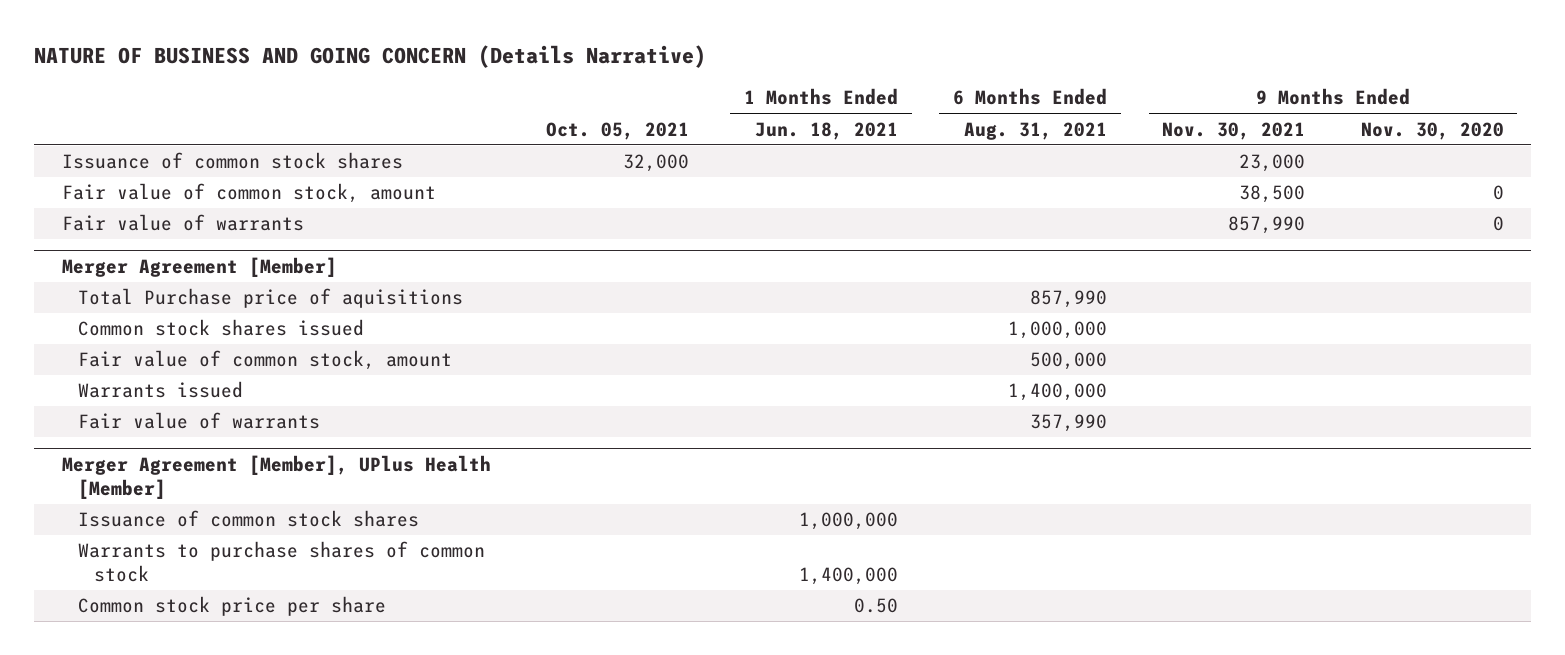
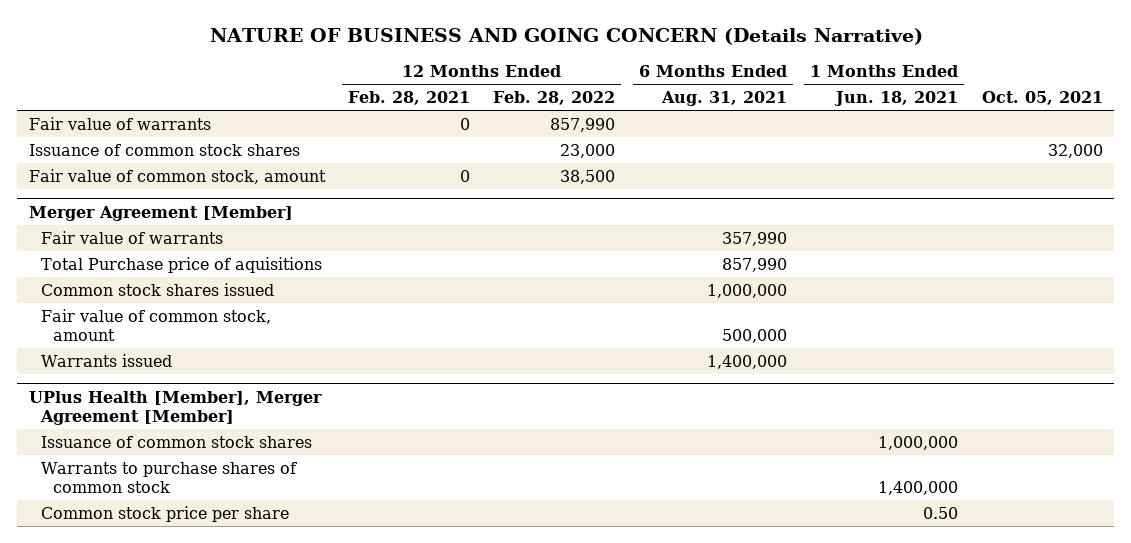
- | Oct. 05, 2021 | 1 Months Ended Jun. 18, 2021 | 6 Months Ended Aug. 31, 2021 | 9 Months Ended Nov. 30, 2021 | 9 Months Ended Nov. 30, 2020
+ | 12 Months Ended Feb. 28, 2021 | 12 Months Ended Feb. 28, 2022 | 6 Months Ended Aug. 31, 2021 | 1 Months Ended Jun. 18, 2021 | Oct. 05, 2021
moved up: Fair value of warrants | 0 | 857,990 | | |
@ Merger Agreement [Member]
moved up: Fair value of warrants | | | 357,990 | |
- Merger Agreement [Member], UPlus Health [Member]
+ UPlus Health [Member], Merger Agreement [Member]

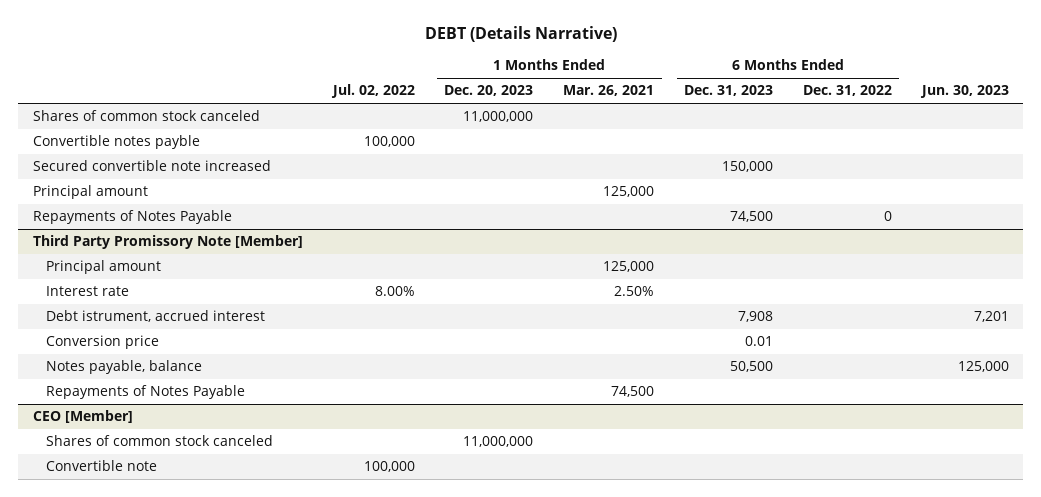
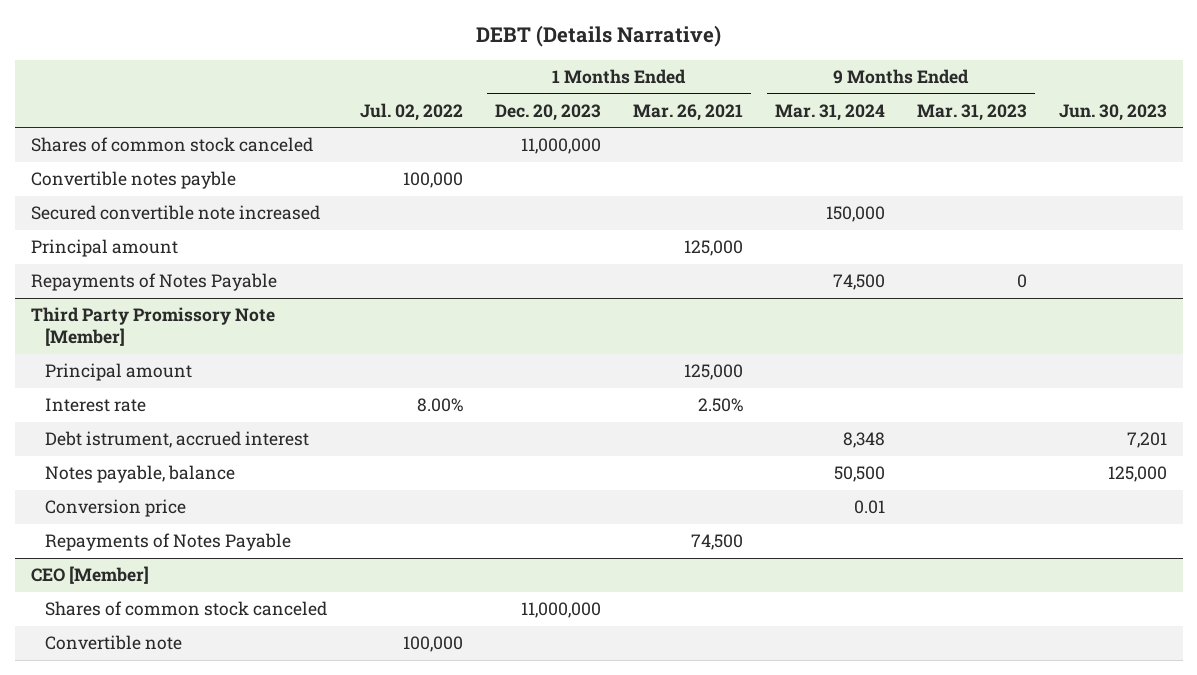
- | Jul. 02, 2022 | 1 Months Ended Dec. 20, 2023 | 1 Months Ended Mar. 26, 2021 | 6 Months Ended Dec. 31, 2023 | 6 Months Ended Dec. 31, 2022 | Jun. 30, 2023
+ | Jul. 02, 2022 | 1 Months Ended Dec. 20, 2023 | 1 Months Ended Mar. 26, 2021 | 9 Months Ended Mar. 31, 2024 | 9 Months Ended Mar. 31, 2023 | Jun. 30, 2023
@ Third Party Promissory Note [Member]
moved down: Conversion price | | | | 0.01 | |

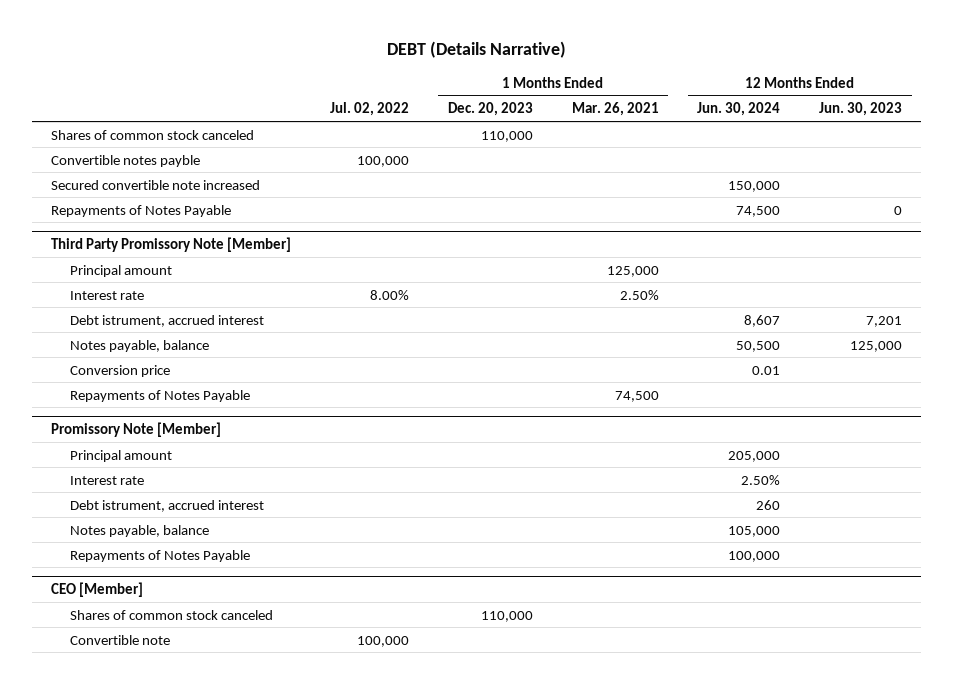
- | Jul. 02, 2022 | 1 Months Ended Dec. 20, 2023 | 1 Months Ended Mar. 26, 2021 | 9 Months Ended Mar. 31, 2024 | 9 Months Ended Mar. 31, 2023 | Jun. 30, 2023
+ | Jul. 02, 2022 | 1 Months Ended Dec. 20, 2023 | 1 Months Ended Mar. 26, 2021 | 12 Months Ended Jun. 30, 2024 | 12 Months Ended Jun. 30, 2023
- Shares of common stock canceled | | 11,000,000 | | | |
+ Shares of common stock canceled | | 110,000 | | |
- Principal amount | | | 125,000 | | |
+ Promissory Note [Member]
+ Principal amount | | | | 205,000 |
+ Interest rate | | | | 2.50% |
+ Debt istrument, accrued interest | | | | 260 |
+ Notes payable, balance | | | | 105,000 |
+ Repayments of Notes Payable | | | | 100,000 |
@ CEO [Member]
- Shares of common stock canceled | | 11,000,000 | | | |
+ Shares of common stock canceled | | 110,000 | | |

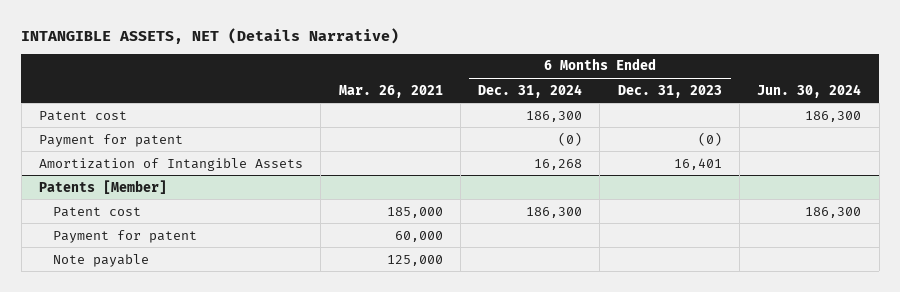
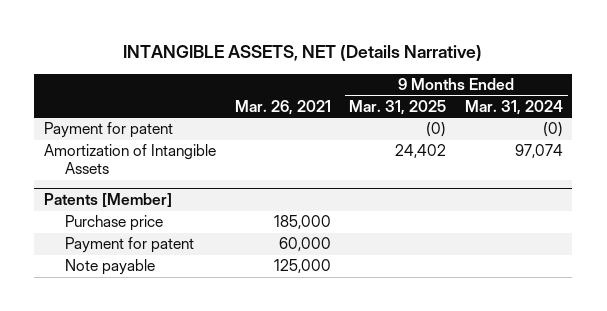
- | Mar. 26, 2021 | 6 Months Ended Dec. 31, 2024 | 6 Months Ended Dec. 31, 2023 | Jun. 30, 2024
+ | Mar. 26, 2021 | 9 Months Ended Mar. 31, 2025 | 9 Months Ended Mar. 31, 2024
- Patent cost | | 186,300 | | 186,300
@ Patents [Member]
- Patent cost | 185,000 | 186,300 | | 186,300
+ Purchase price | 185,000 | |

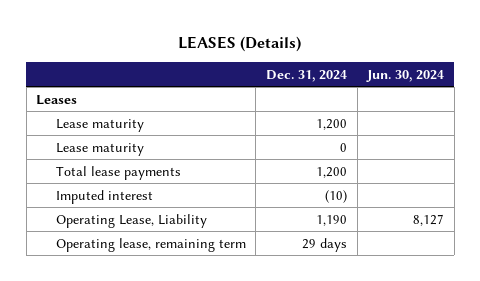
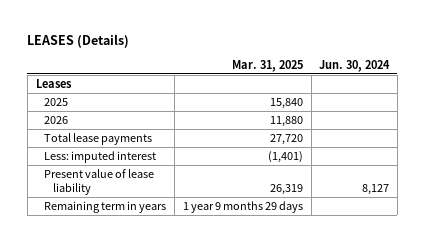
- | Dec. 31, 2024 | Jun. 30, 2024
+ | Mar. 31, 2025 | Jun. 30, 2024
- Lease maturity | 1,200 |
- Lease maturity | 0 |
+ 2025 | 15,840 |
+ 2026 | 11,880 |
- Imputed interest | (10) |
- Operating Lease, Liability | 1,190 | 8,127
- Operating lease, remaining term | 29 days |
+ Less: imputed interest | (1,401) |
+ Present value of lease liability | 26,319 | 8,127
+ Remaining term in years | 1 year 9 months 29 days |

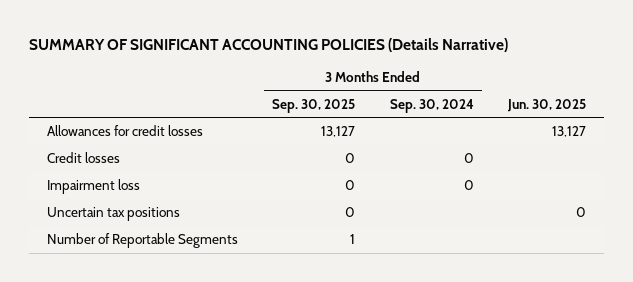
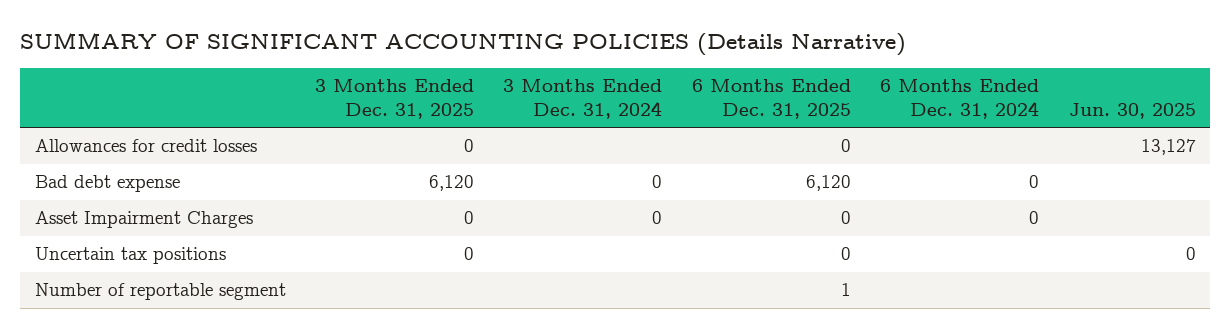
- | 3 Months Ended Sep. 30, 2025 | 3 Months Ended Sep. 30, 2024 | Jun. 30, 2025
+ | 3 Months Ended Dec. 31, 2025 | 3 Months Ended Dec. 31, 2024 | 6 Months Ended Dec. 31, 2025 | 6 Months Ended Dec. 31, 2024 | Jun. 30, 2025
- Credit losses | 0 | 0 |
- Impairment loss | 0 | 0 |
+ Bad debt expense | 6,120 | 0 | 6,120 | 0 |
+ Asset Impairment Charges | 0 | 0 | 0 | 0 |
- Number of Reportable Segments | 1 | |
+ Number of reportable segment | | | 1 | |

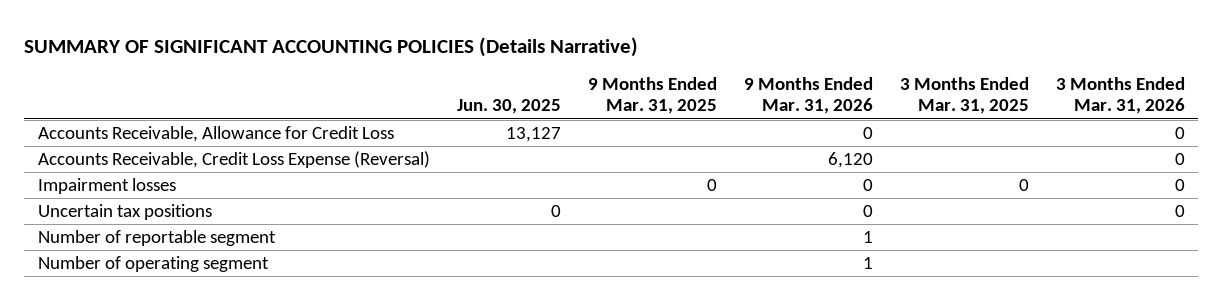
- | 3 Months Ended Dec. 31, 2025 | 3 Months Ended Dec. 31, 2024 | 6 Months Ended Dec. 31, 2025 | 6 Months Ended Dec. 31, 2024 | Jun. 30, 2025
+ | Jun. 30, 2025 | 9 Months Ended Mar. 31, 2025 | 9 Months Ended Mar. 31, 2026 | 3 Months Ended Mar. 31, 2025 | 3 Months Ended Mar. 31, 2026
- Allowances for credit losses | 0 | | 0 | | 13,127
- Bad debt expense | 6,120 | 0 | 6,120 | 0 |
- Asset Impairment Charges | 0 | 0 | 0 | 0 |
+ Accounts Receivable, Allowance for Credit Loss | 13,127 | | 0 | | 0
+ Accounts Receivable, Credit Loss Expense (Reversal) | | | 6,120 | | 0
+ Impairment losses | | 0 | 0 | 0 | 0
+ Number of operating segment | | | 1 | |

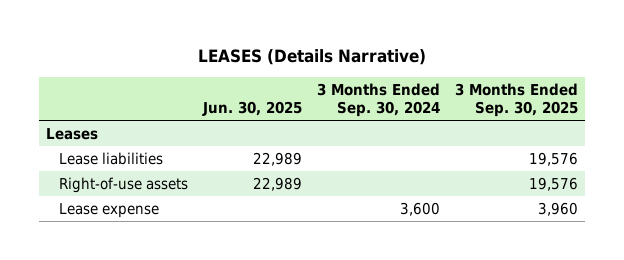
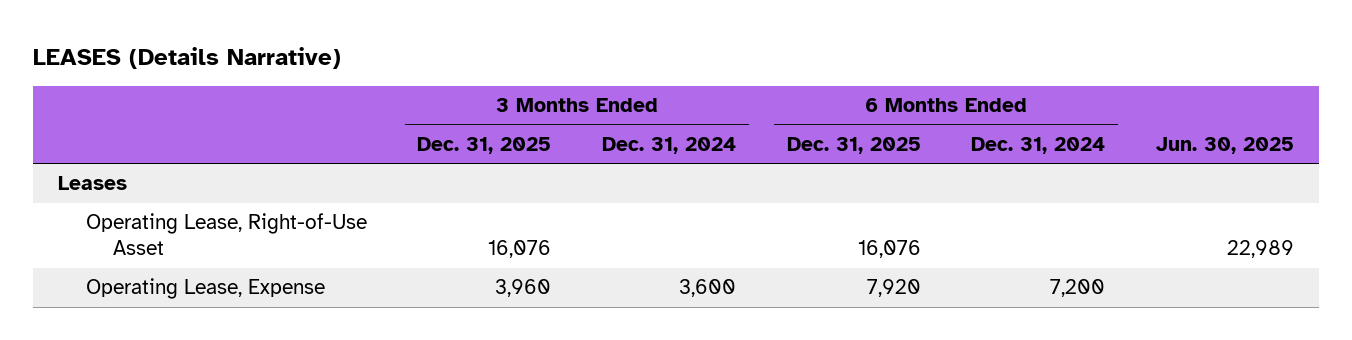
- | Jun. 30, 2025 | 3 Months Ended Sep. 30, 2024 | 3 Months Ended Sep. 30, 2025
+ | 3 Months Ended Dec. 31, 2025 | 3 Months Ended Dec. 31, 2024 | 6 Months Ended Dec. 31, 2025 | 6 Months Ended Dec. 31, 2024 | Jun. 30, 2025
- Lease liabilities | 22,989 | | 19,576
- Right-of-use assets | 22,989 | | 19,576
- Lease expense | | 3,600 | 3,960
+ Operating Lease, Right-of-Use Asset | 16,076 | | 16,076 | | 22,989
+ Operating Lease, Expense | 3,960 | 3,600 | 7,920 | 7,200 |

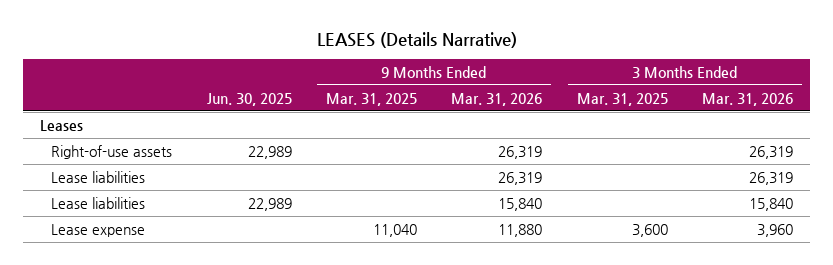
- | 3 Months Ended Dec. 31, 2025 | 3 Months Ended Dec. 31, 2024 | 6 Months Ended Dec. 31, 2025 | 6 Months Ended Dec. 31, 2024 | Jun. 30, 2025
+ | Jun. 30, 2025 | 9 Months Ended Mar. 31, 2025 | 9 Months Ended Mar. 31, 2026 | 3 Months Ended Mar. 31, 2025 | 3 Months Ended Mar. 31, 2026
- Operating Lease, Right-of-Use Asset | 16,076 | | 16,076 | | 22,989
- Operating Lease, Expense | 3,960 | 3,600 | 7,920 | 7,200 |
+ Right-of-use assets | 22,989 | | 26,319 | | 26,319
+ Lease liabilities | | | 26,319 | | 26,319
+ Lease liabilities | 22,989 | | 15,840 | | 15,840
+ Lease expense | | 11,040 | 11,880 | 3,600 | 3,960

